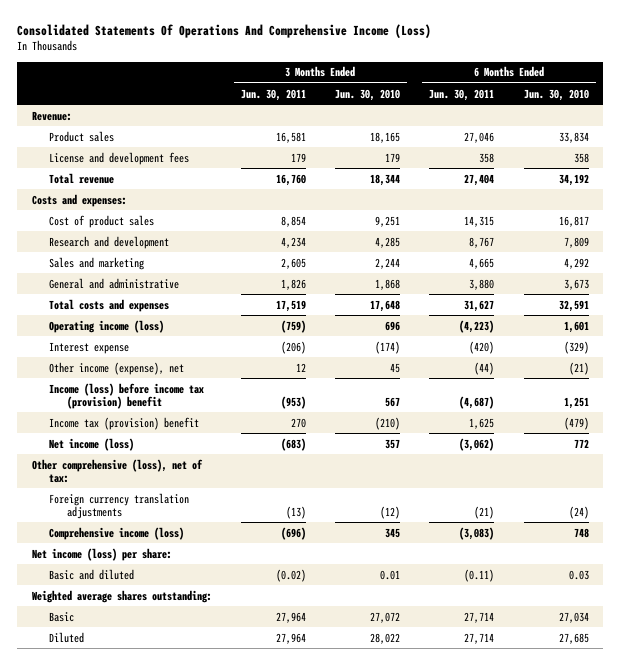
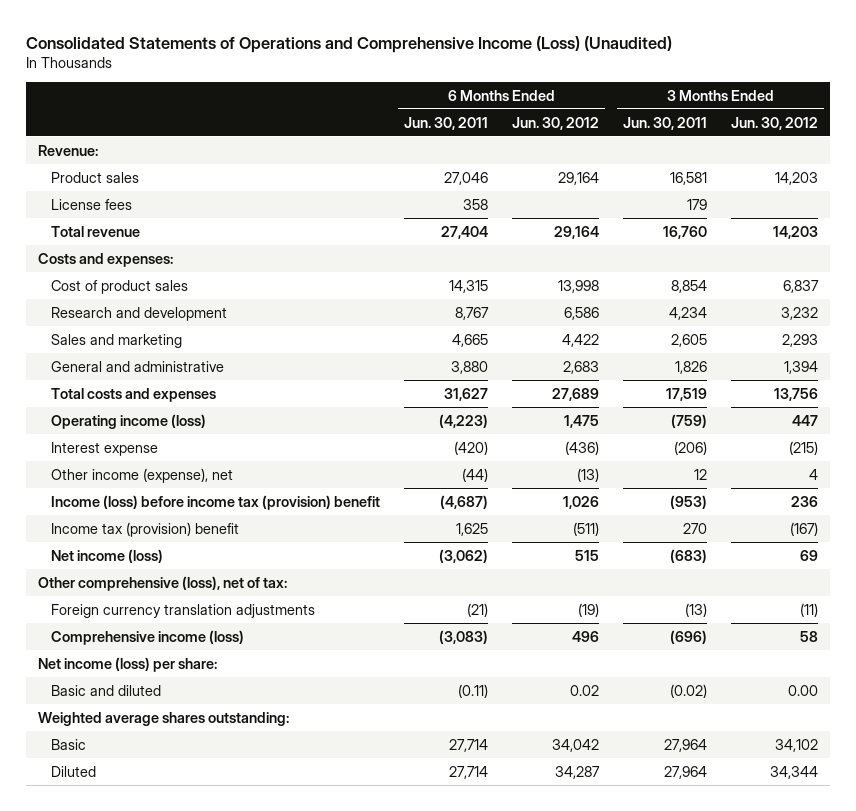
- Consolidated Statements Of Operations And Comprehensive Income (Loss)
+ Consolidated Statements of Operations and Comprehensive Income (Loss) (Unaudited)
- | 3 Months Ended Jun. 30, 2011 | 3 Months Ended Jun. 30, 2010 | 6 Months Ended Jun. 30, 2011 | 6 Months Ended Jun. 30, 2010
+ | 6 Months Ended Jun. 30, 2011 | 6 Months Ended Jun. 30, 2012 | 3 Months Ended Jun. 30, 2011 | 3 Months Ended Jun. 30, 2012
- License and development fees | 179 | 179 | 358 | 358
+ License fees | 358 | | 179 |

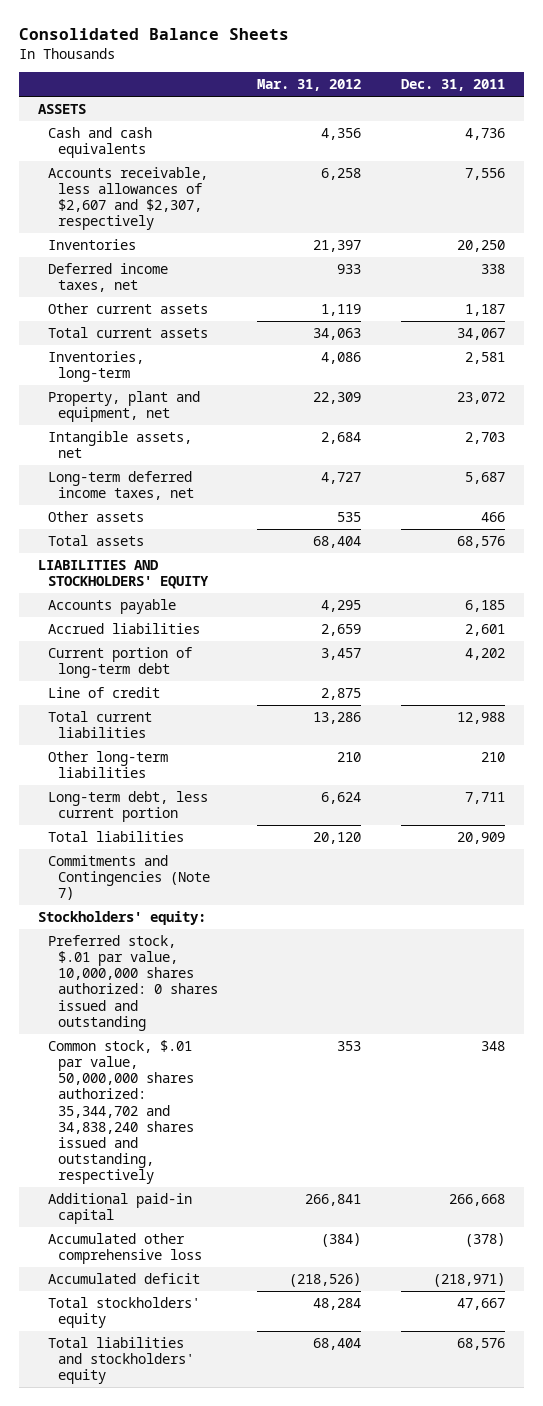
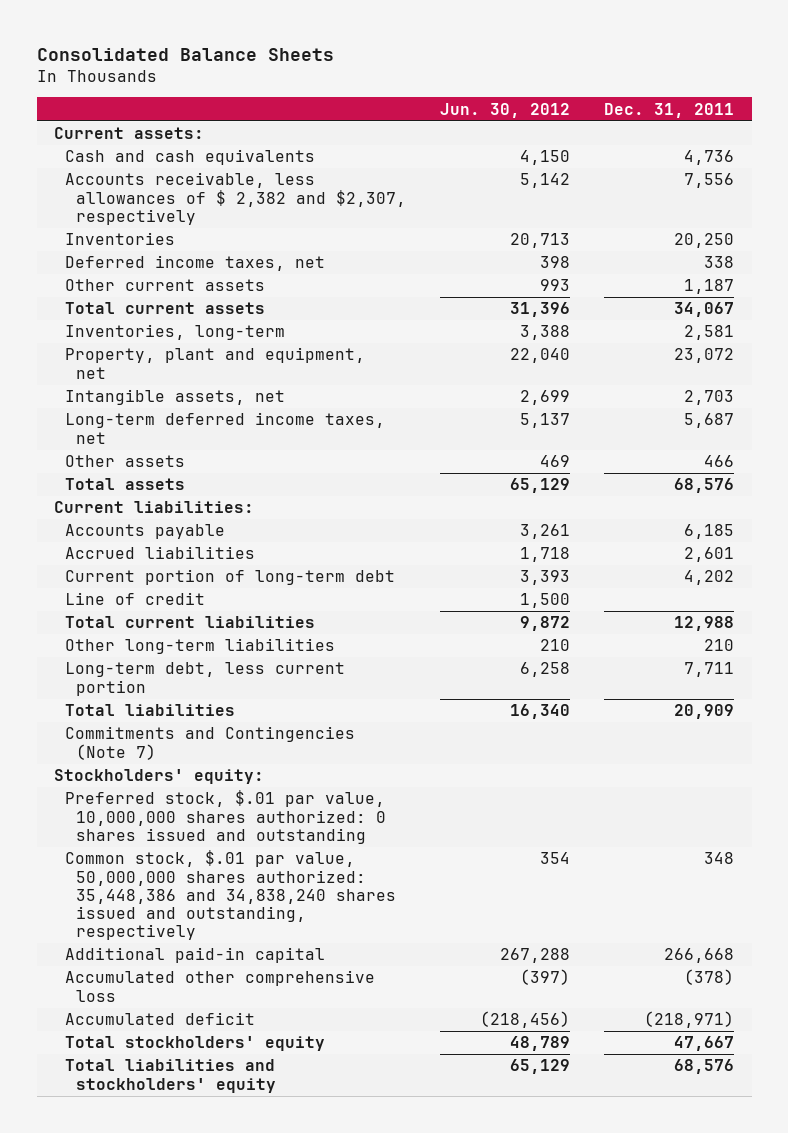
- | Mar. 31, 2012 | Dec. 31, 2011
+ | Jun. 30, 2012 | Dec. 31, 2011
- ASSETS
+ Current assets:
- Accounts receivable, less allowances of $2,607 and $2,307, respectively | 6,258 | 7,556
+ Accounts receivable, less allowances of $ 2,382 and $2,307, respectively | 5,142 | 7,556
- LIABILITIES AND STOCKHOLDERS' EQUITY
+ Current liabilities:
- Common stock, $.01 par value, 50,000,000 shares authorized: 35,344,702 and 34,838,240 shares issued and outstanding, respectively | 353 | 348
+ Common stock, $.01 par value, 50,000,000 shares authorized: 35,448,386 and 34,838,240 shares issued and outstanding, respectively | 354 | 348

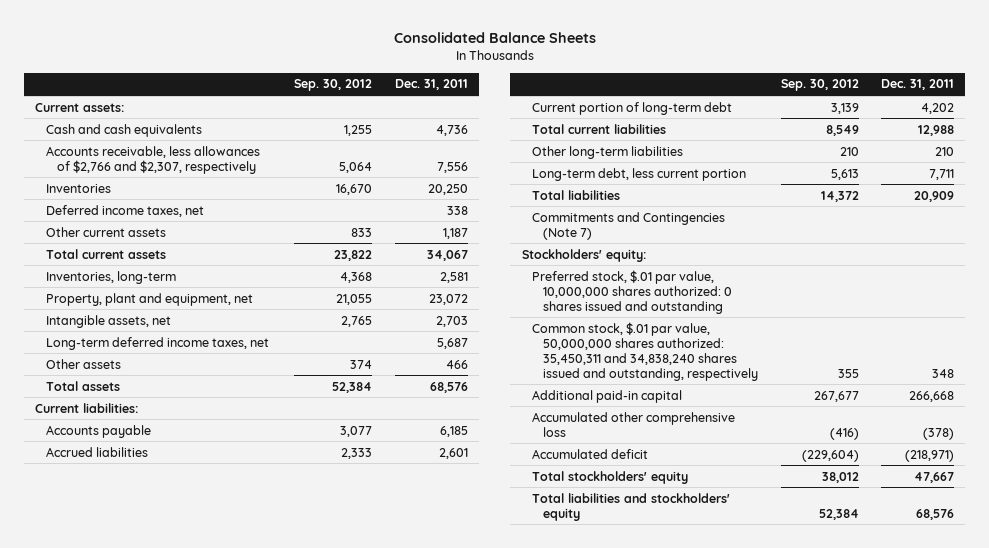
- | Jun. 30, 2012 | Dec. 31, 2011
+ | Sep. 30, 2012 | Dec. 31, 2011
- Accounts receivable, less allowances of $ 2,382 and $2,307, respectively | 5,142 | 7,556
+ Accounts receivable, less allowances of $2,766 and $2,307, respectively | 5,064 | 7,556
- Line of credit | 1,500 |
- Common stock, $.01 par value, 50,000,000 shares authorized: 35,448,386 and 34,838,240 shares issued and outstanding, respectively | 354 | 348
+ Common stock, $.01 par value, 50,000,000 shares authorized: 35,450,311 and 34,838,240 shares issued and outstanding, respectively | 355 | 348

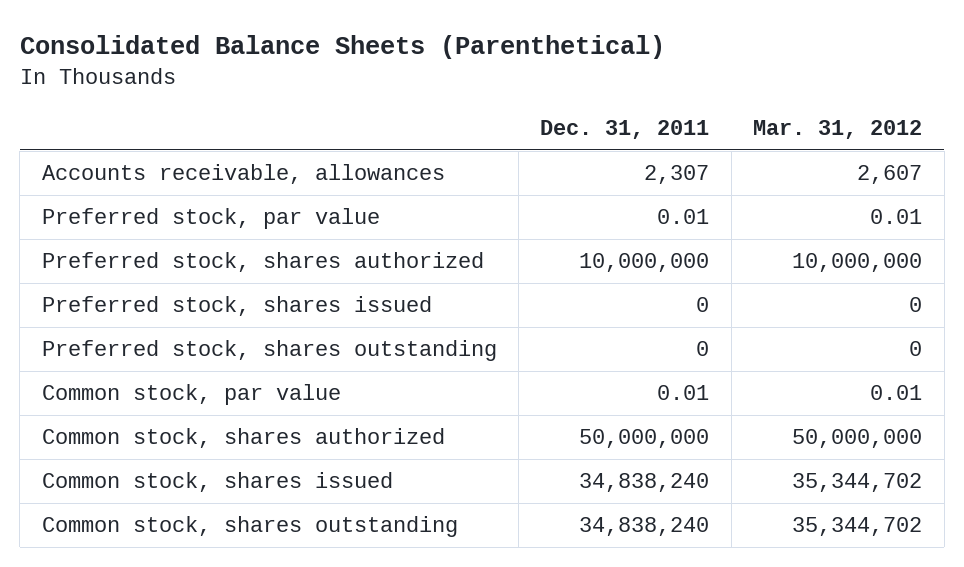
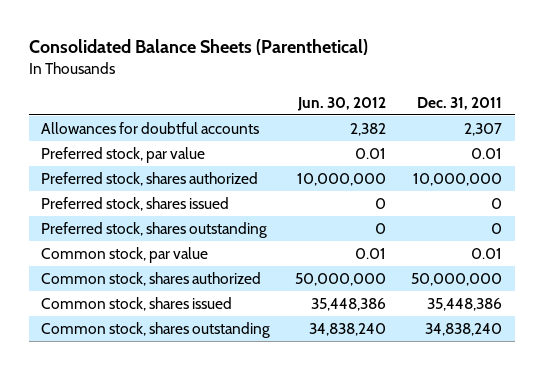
- | Dec. 31, 2011 | Mar. 31, 2012
+ | Jun. 30, 2012 | Dec. 31, 2011
- Accounts receivable, allowances | 2,307 | 2,607
+ Allowances for doubtful accounts | 2,382 | 2,307
- Common stock, shares issued | 34,838,240 | 35,344,702
+ Common stock, shares issued | 35,448,386 | 35,448,386

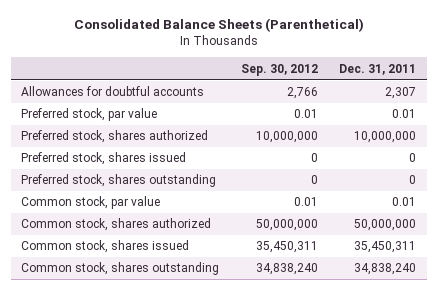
- | Jun. 30, 2012 | Dec. 31, 2011
+ | Sep. 30, 2012 | Dec. 31, 2011
- Common stock, shares issued | 35,448,386 | 35,448,386
+ Common stock, shares issued | 35,450,311 | 35,450,311

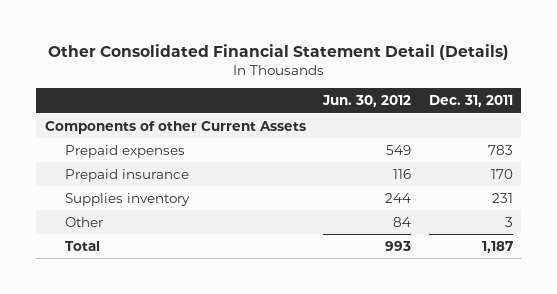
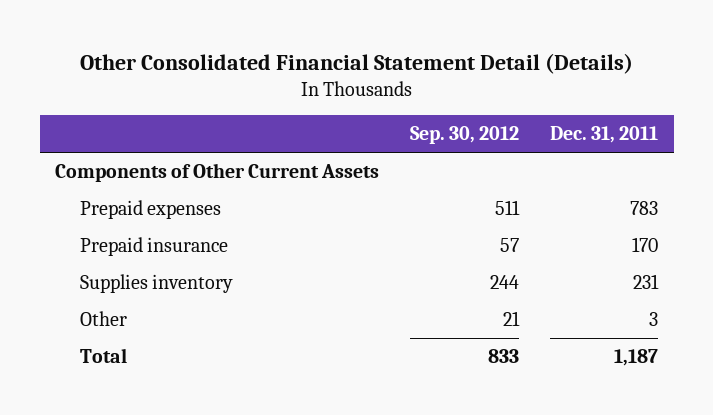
- | Jun. 30, 2012 | Dec. 31, 2011
+ | Sep. 30, 2012 | Dec. 31, 2011
- Components of other Current Assets
+ Components of Other Current Assets

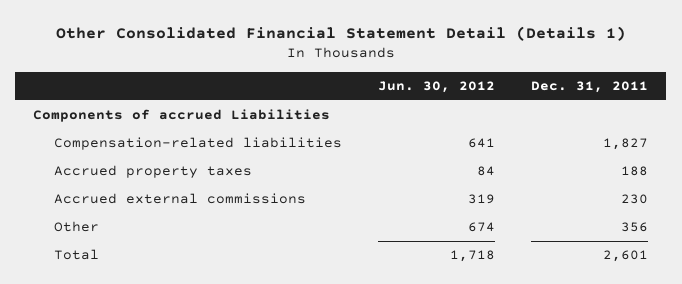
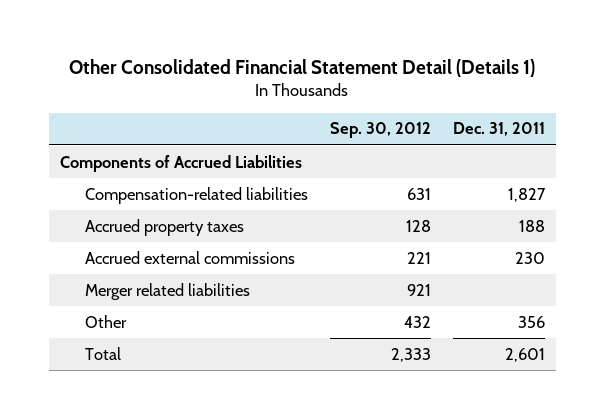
- | Jun. 30, 2012 | Dec. 31, 2011
+ | Sep. 30, 2012 | Dec. 31, 2011
- Components of accrued Liabilities
+ Components of Accrued Liabilities
+ Merger related liabilities | 921 |

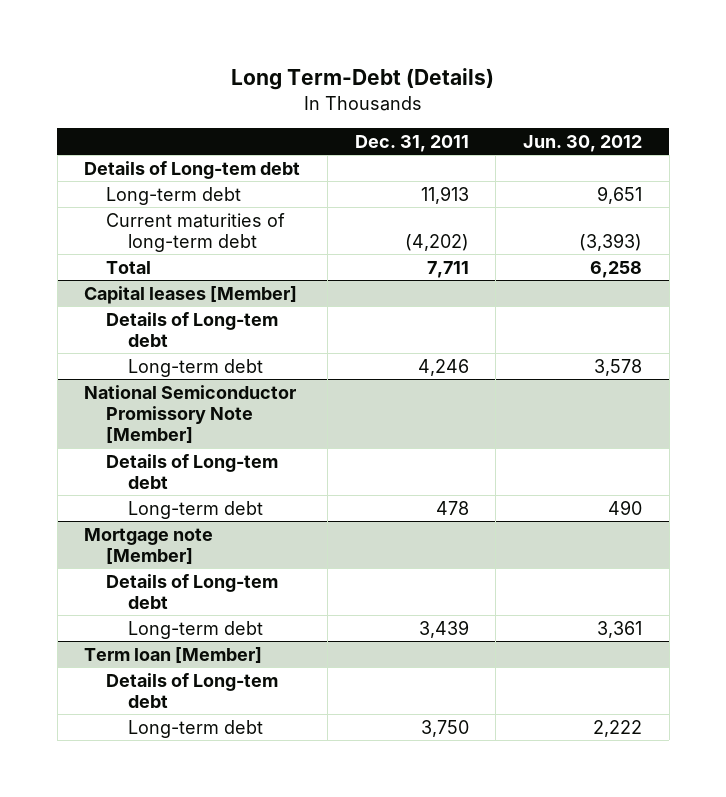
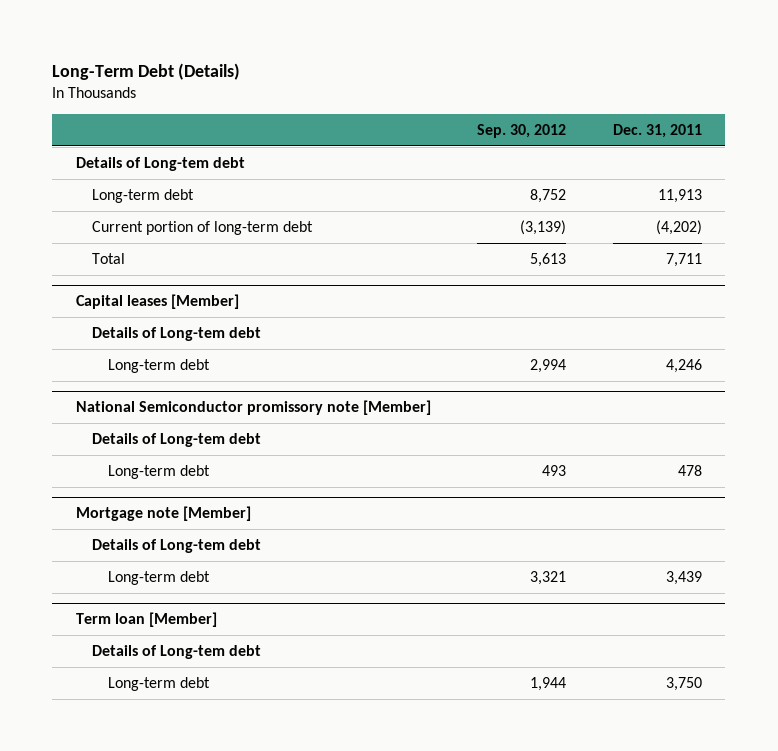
- Long Term-Debt (Details)
+ Long-Term Debt (Details)
- | Dec. 31, 2011 | Jun. 30, 2012
+ | Sep. 30, 2012 | Dec. 31, 2011
- Current maturities of long-term debt | (4,202) | (3,393)
+ Current portion of long-term debt | (3,139) | (4,202)
- National Semiconductor Promissory Note [Member]
+ National Semiconductor promissory note [Member]

